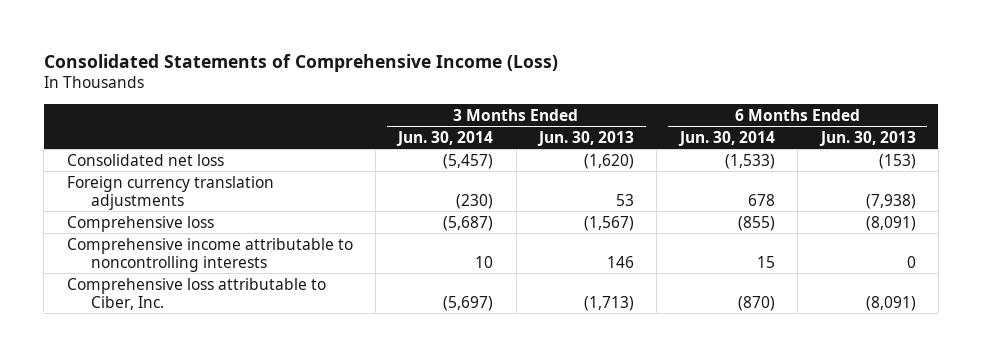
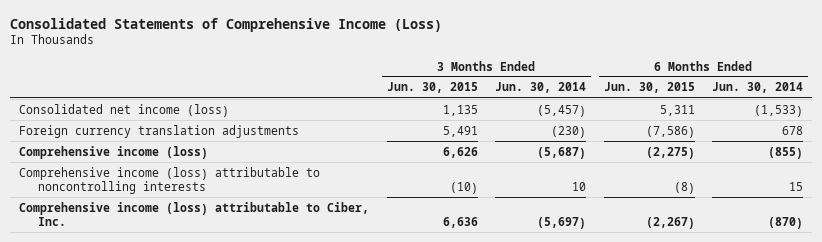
- | 3 Months Ended Jun. 30, 2014 | 3 Months Ended Jun. 30, 2013 | 6 Months Ended Jun. 30, 2014 | 6 Months Ended Jun. 30, 2013
+ | 3 Months Ended Jun. 30, 2015 | 3 Months Ended Jun. 30, 2014 | 6 Months Ended Jun. 30, 2015 | 6 Months Ended Jun. 30, 2014
- Consolidated net loss | (5,457) | (1,620) | (1,533) | (153)
+ Consolidated net income (loss) | 1,135 | (5,457) | 5,311 | (1,533)
- Comprehensive loss | (5,687) | (1,567) | (855) | (8,091)
- Comprehensive income attributable to noncontrolling interests | 10 | 146 | 15 | 0
- Comprehensive loss attributable to Ciber, Inc. | (5,697) | (1,713) | (870) | (8,091)
+ Comprehensive income (loss) | 6,626 | (5,687) | (2,275) | (855)
+ Comprehensive income (loss) attributable to noncontrolling interests | (10) | 10 | (8) | 15
+ Comprehensive income (loss) attributable to Ciber, Inc. | 6,636 | (5,697) | (2,267) | (870)

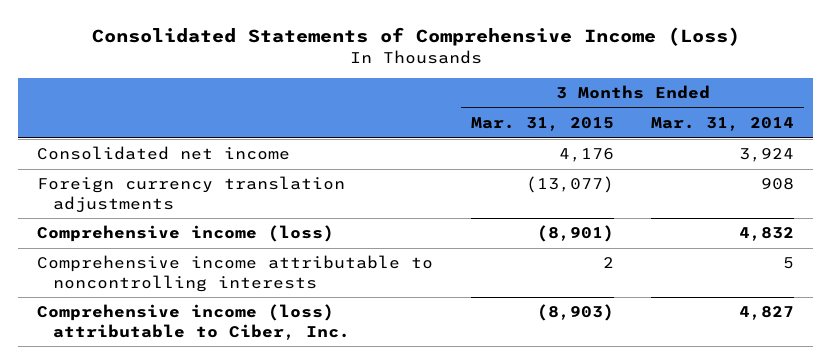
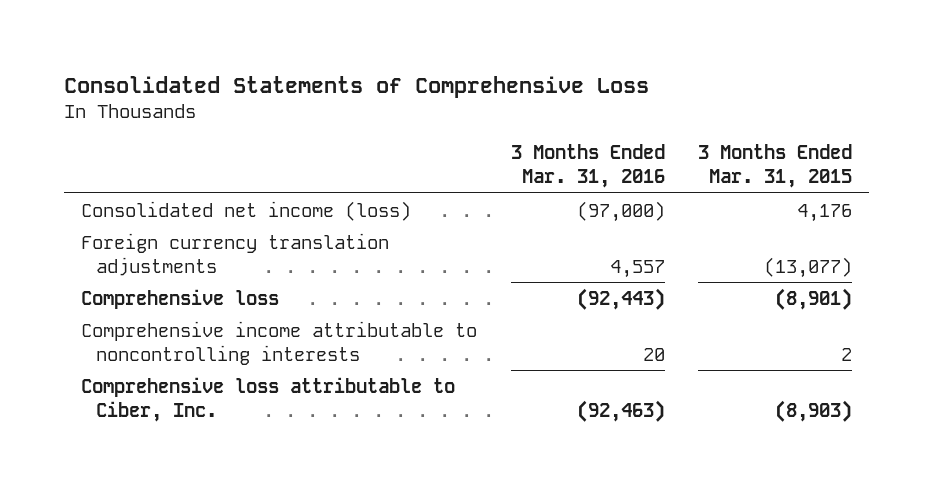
- Consolidated Statements of Comprehensive Income (Loss)
+ Consolidated Statements of Comprehensive Loss
- | 3 Months Ended Mar. 31, 2015 | 3 Months Ended Mar. 31, 2014
+ | 3 Months Ended Mar. 31, 2016 | 3 Months Ended Mar. 31, 2015
- Consolidated net income | 4,176 | 3,924
+ Consolidated net income (loss) | (97,000) | 4,176
- Comprehensive income (loss) | (8,901) | 4,832
+ Comprehensive loss | (92,443) | (8,901)
- Comprehensive income (loss) attributable to Ciber, Inc. | (8,903) | 4,827
+ Comprehensive loss attributable to Ciber, Inc. | (92,463) | (8,903)

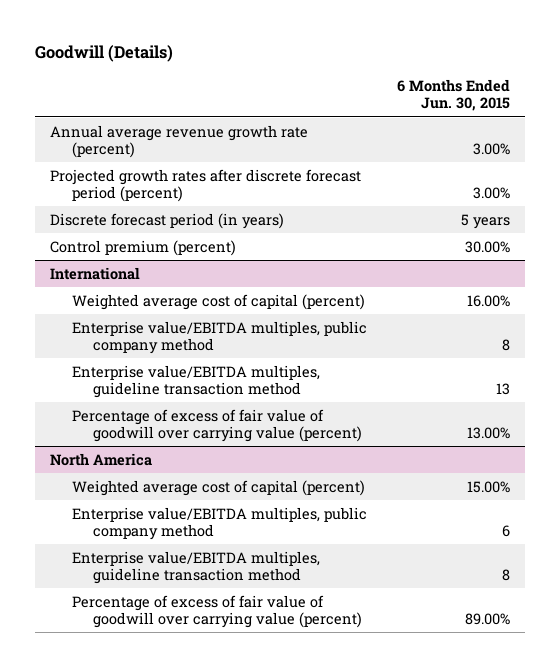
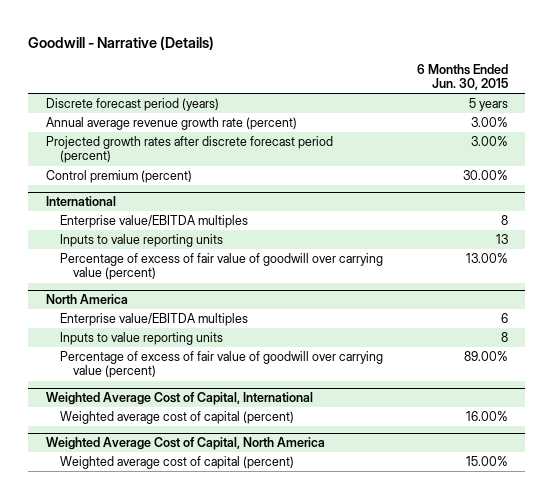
- Goodwill (Details)
+ Goodwill - Narrative (Details)
+ Discrete forecast period (years) | 5 years
- Discrete forecast period (in years) | 5 years
@ International
- Weighted average cost of capital (percent) | 16.00%
- Enterprise value/EBITDA multiples, public company method | 8
- Enterprise value/EBITDA multiples, guideline transaction method | 13
+ Enterprise value/EBITDA multiples | 8
+ Inputs to value reporting units | 13
@ North America
- Weighted average cost of capital (percent) | 15.00%
- Enterprise value/EBITDA multiples, public company method | 6
- Enterprise value/EBITDA multiples, guideline transaction method | 8
+ Enterprise value/EBITDA multiples | 6
+ Inputs to value reporting units | 8
+ Weighted Average Cost of Capital, International
+ Weighted average cost of capital (percent) | 16.00%
+ Weighted Average Cost of Capital, North America
+ Weighted average cost of capital (percent) | 15.00%

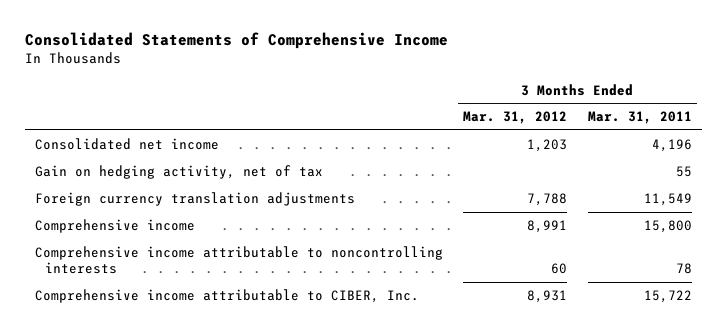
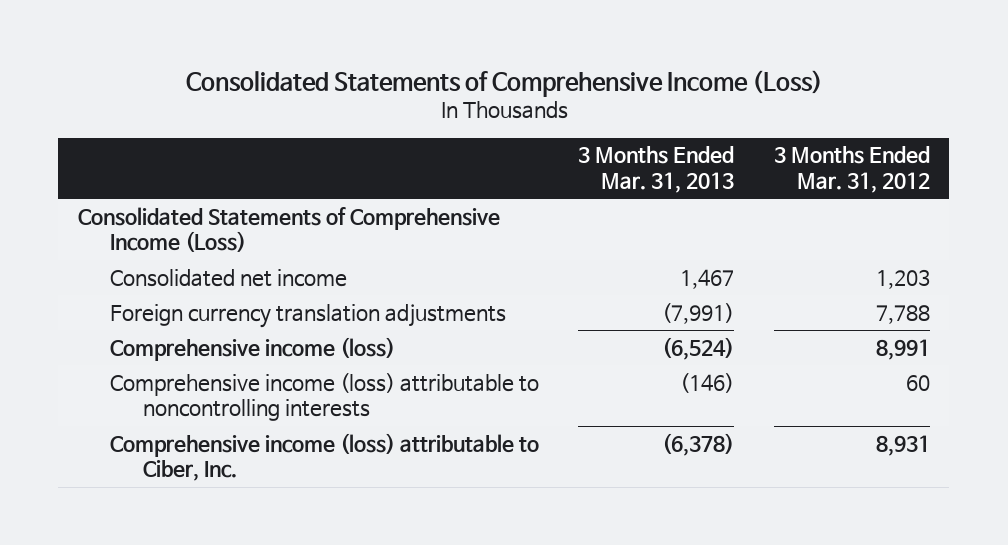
- Consolidated Statements of Comprehensive Income
+ Consolidated Statements of Comprehensive Income (Loss)
- | 3 Months Ended Mar. 31, 2012 | 3 Months Ended Mar. 31, 2011
+ | 3 Months Ended Mar. 31, 2013 | 3 Months Ended Mar. 31, 2012
+ Consolidated Statements of Comprehensive Income (Loss)
- Gain on hedging activity, net of tax | | 55
- Comprehensive income | 8,991 | 15,800
- Comprehensive income attributable to noncontrolling interests | 60 | 78
- Comprehensive income attributable to CIBER, Inc. | 8,931 | 15,722
+ Comprehensive income (loss) | (6,524) | 8,991
+ Comprehensive income (loss) attributable to noncontrolling interests | (146) | 60
+ Comprehensive income (loss) attributable to Ciber, Inc. | (6,378) | 8,931

